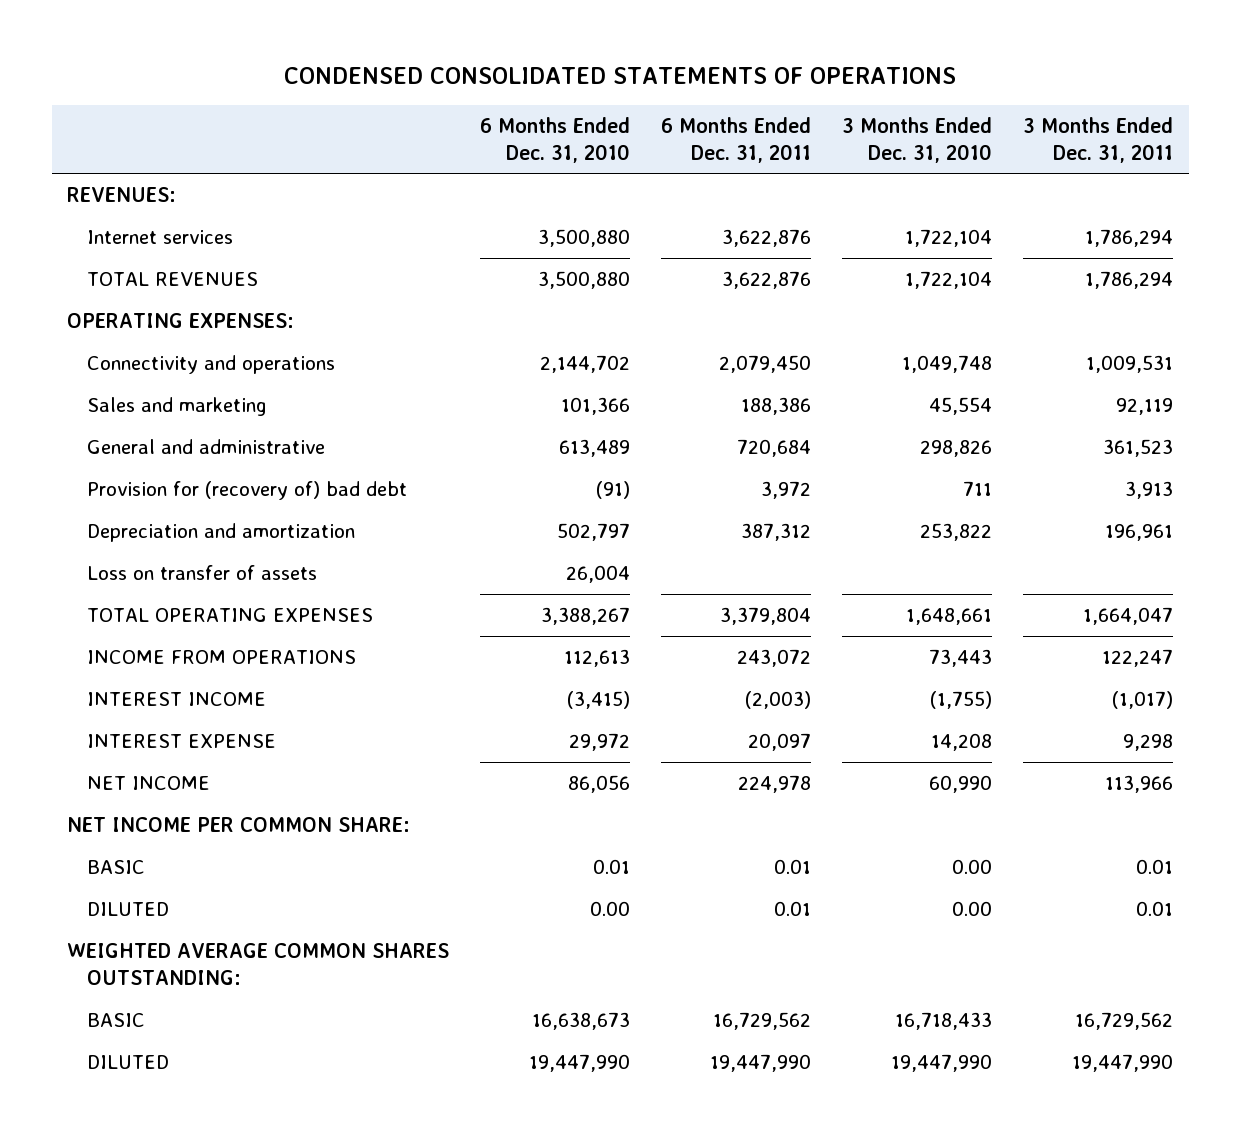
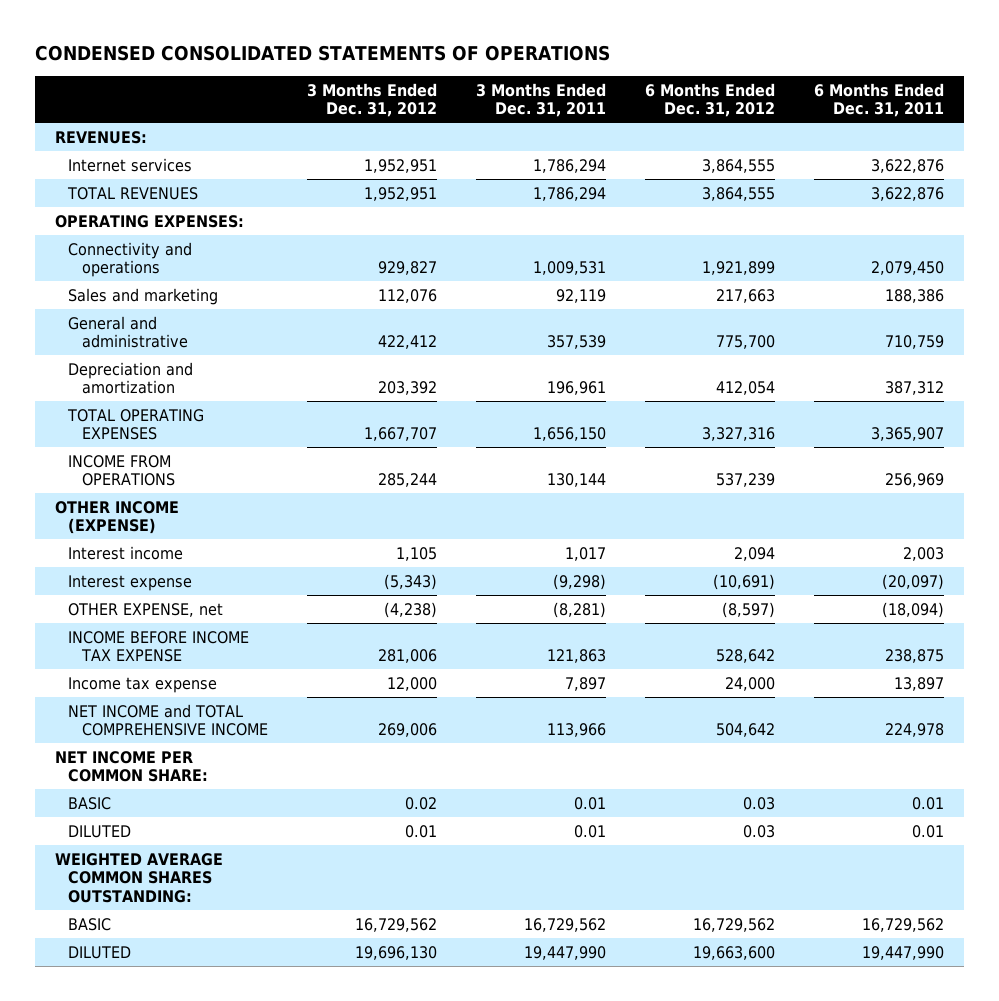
- | 6 Months Ended Dec. 31, 2010 | 6 Months Ended Dec. 31, 2011 | 3 Months Ended Dec. 31, 2010 | 3 Months Ended Dec. 31, 2011
+ | 3 Months Ended Dec. 31, 2012 | 3 Months Ended Dec. 31, 2011 | 6 Months Ended Dec. 31, 2012 | 6 Months Ended Dec. 31, 2011
- General and administrative | 613,489 | 720,684 | 298,826 | 361,523
- Provision for (recovery of) bad debt | (91) | 3,972 | 711 | 3,913
+ General and administrative | 422,412 | 357,539 | 775,700 | 710,759
- Loss on transfer of assets | 26,004 | | |
- TOTAL OPERATING EXPENSES | 3,388,267 | 3,379,804 | 1,648,661 | 1,664,047
- INCOME FROM OPERATIONS | 112,613 | 243,072 | 73,443 | 122,247
- INTEREST INCOME | (3,415) | (2,003) | (1,755) | (1,017)
- INTEREST EXPENSE | 29,972 | 20,097 | 14,208 | 9,298
- NET INCOME | 86,056 | 224,978 | 60,990 | 113,966
+ TOTAL OPERATING EXPENSES | 1,667,707 | 1,656,150 | 3,327,316 | 3,365,907
+ INCOME FROM OPERATIONS | 285,244 | 130,144 | 537,239 | 256,969
+ OTHER INCOME (EXPENSE)
+ Interest income | 1,105 | 1,017 | 2,094 | 2,003
+ Interest expense | (5,343) | (9,298) | (10,691) | (20,097)
+ OTHER EXPENSE, net | (4,238) | (8,281) | (8,597) | (18,094)
+ INCOME BEFORE INCOME TAX EXPENSE | 281,006 | 121,863 | 528,642 | 238,875
+ Income tax expense | 12,000 | 7,897 | 24,000 | 13,897
+ NET INCOME and TOTAL COMPREHENSIVE INCOME | 269,006 | 113,966 | 504,642 | 224,978

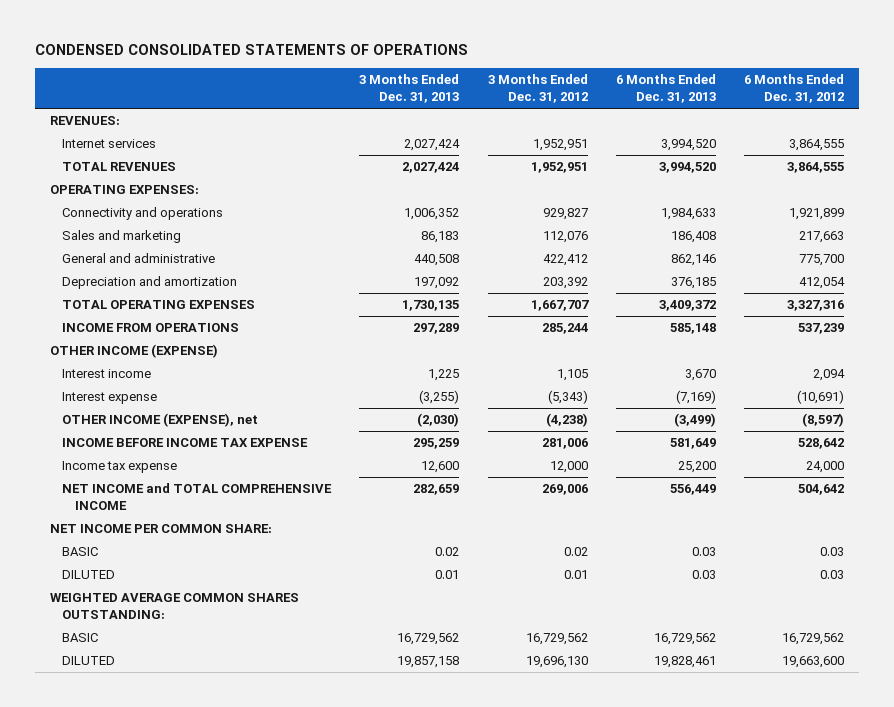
- | 3 Months Ended Dec. 31, 2012 | 3 Months Ended Dec. 31, 2011 | 6 Months Ended Dec. 31, 2012 | 6 Months Ended Dec. 31, 2011
+ | 3 Months Ended Dec. 31, 2013 | 3 Months Ended Dec. 31, 2012 | 6 Months Ended Dec. 31, 2013 | 6 Months Ended Dec. 31, 2012
- OTHER EXPENSE, net | (4,238) | (8,281) | (8,597) | (18,094)
+ OTHER INCOME (EXPENSE), net | (2,030) | (4,238) | (3,499) | (8,597)

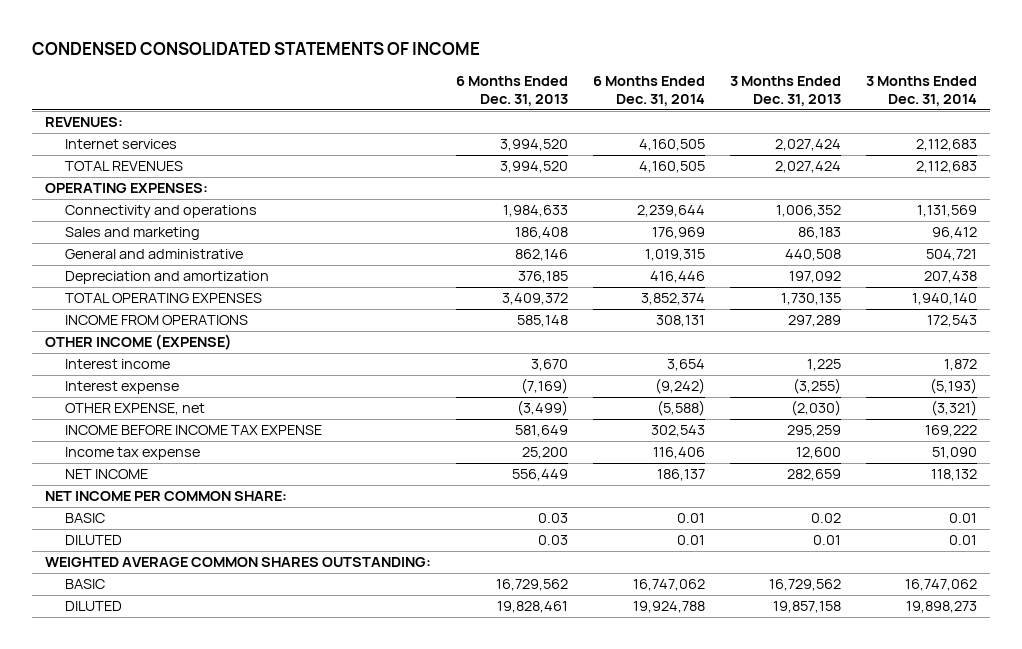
- CONDENSED CONSOLIDATED STATEMENTS OF OPERATIONS
+ CONDENSED CONSOLIDATED STATEMENTS OF INCOME
- | 3 Months Ended Dec. 31, 2013 | 3 Months Ended Dec. 31, 2012 | 6 Months Ended Dec. 31, 2013 | 6 Months Ended Dec. 31, 2012
+ | 6 Months Ended Dec. 31, 2013 | 6 Months Ended Dec. 31, 2014 | 3 Months Ended Dec. 31, 2013 | 3 Months Ended Dec. 31, 2014
- OTHER INCOME (EXPENSE), net | (2,030) | (4,238) | (3,499) | (8,597)
+ OTHER EXPENSE, net | (3,499) | (5,588) | (2,030) | (3,321)
- NET INCOME and TOTAL COMPREHENSIVE INCOME | 282,659 | 269,006 | 556,449 | 504,642
+ NET INCOME | 556,449 | 186,137 | 282,659 | 118,132

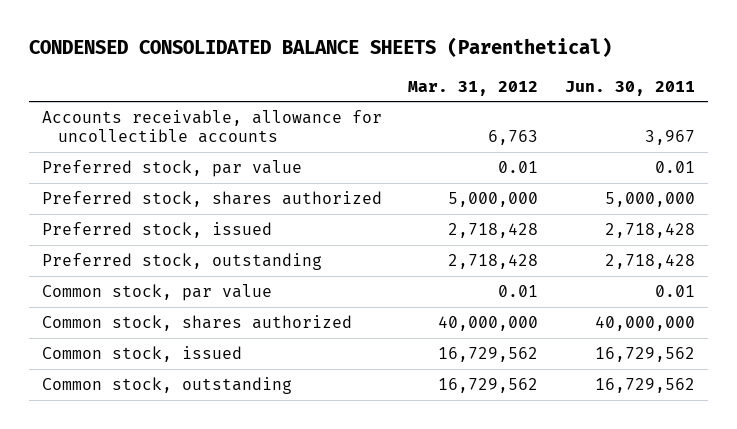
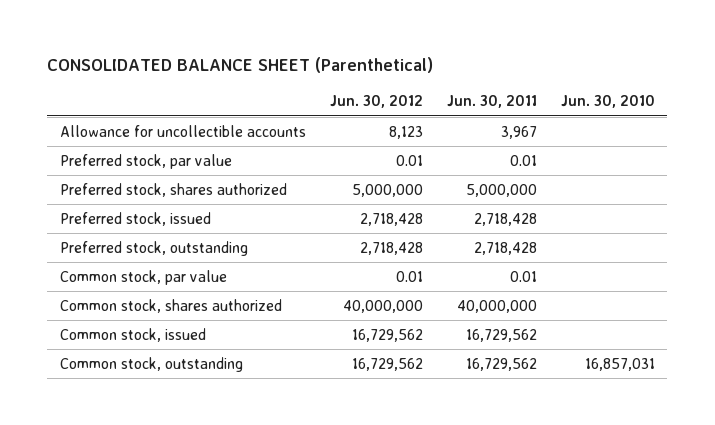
- CONDENSED CONSOLIDATED BALANCE SHEETS (Parenthetical)
+ CONSOLIDATED BALANCE SHEET (Parenthetical)
- | Mar. 31, 2012 | Jun. 30, 2011
+ | Jun. 30, 2012 | Jun. 30, 2011 | Jun. 30, 2010
- Accounts receivable, allowance for uncollectible accounts | 6,763 | 3,967
+ Allowance for uncollectible accounts | 8,123 | 3,967 |

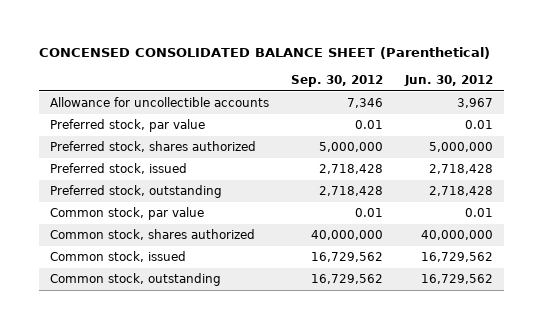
- CONSOLIDATED BALANCE SHEET (Parenthetical)
+ CONCENSED CONSOLIDATED BALANCE SHEET (Parenthetical)
- | Jun. 30, 2012 | Jun. 30, 2011 | Jun. 30, 2010
+ | Sep. 30, 2012 | Jun. 30, 2012
- Allowance for uncollectible accounts | 8,123 | 3,967 |
+ Allowance for uncollectible accounts | 7,346 | 3,967

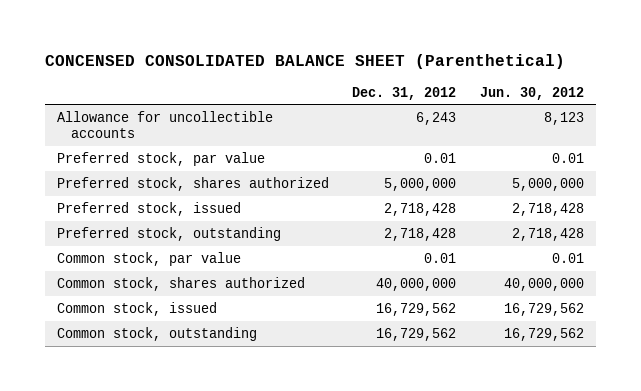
- | Sep. 30, 2012 | Jun. 30, 2012
+ | Dec. 31, 2012 | Jun. 30, 2012
- Allowance for uncollectible accounts | 7,346 | 3,967
+ Allowance for uncollectible accounts | 6,243 | 8,123

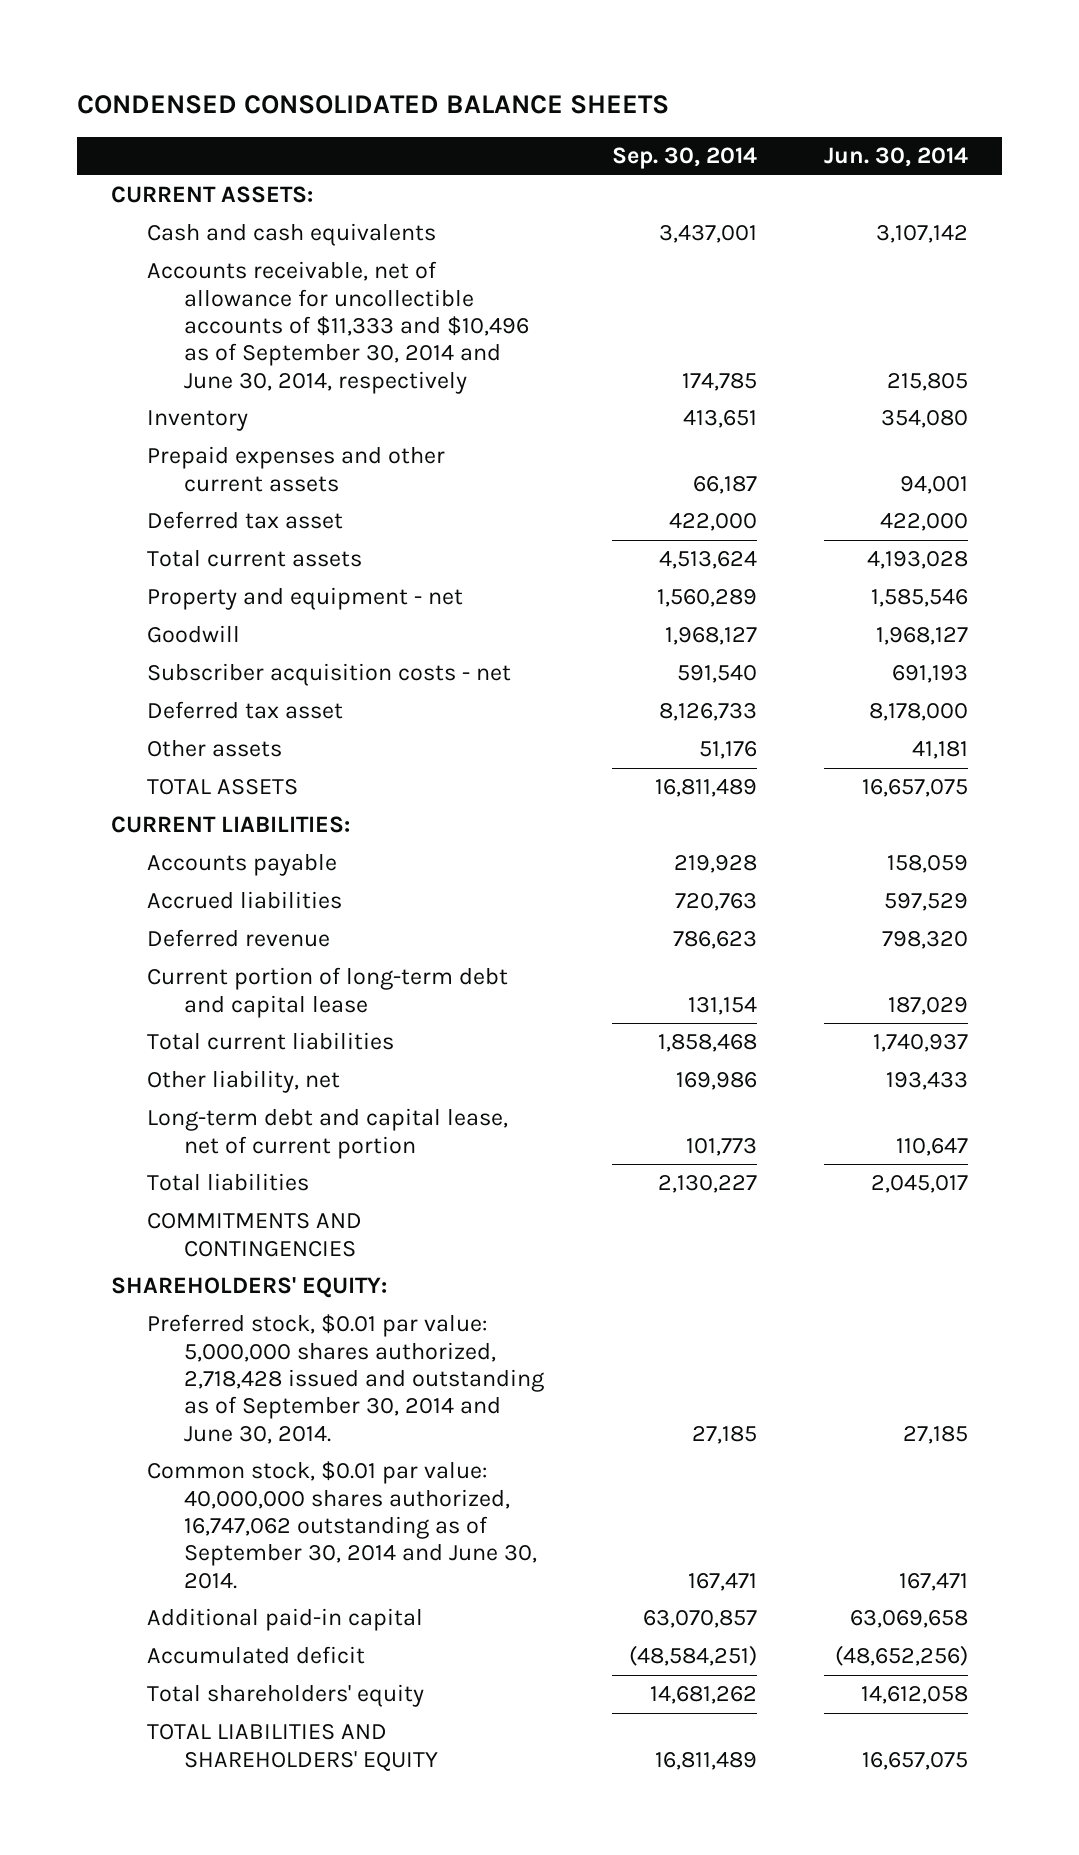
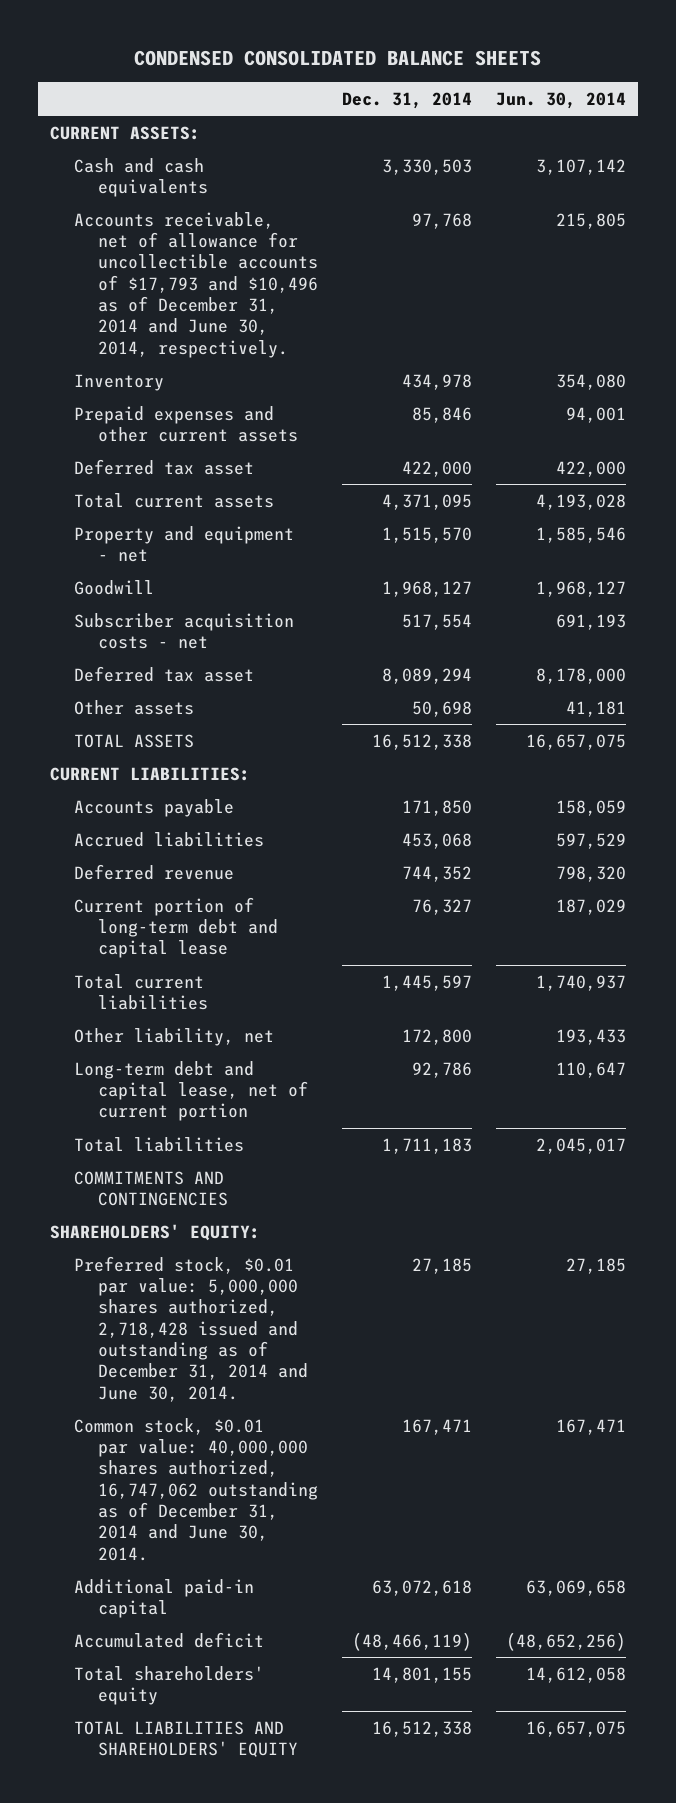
- | Sep. 30, 2014 | Jun. 30, 2014
+ | Dec. 31, 2014 | Jun. 30, 2014
- Accounts receivable, net of allowance for uncollectible accounts of $11,333 and $10,496 as of September 30, 2014 and June 30, 2014, respectively | 174,785 | 215,805
+ Accounts receivable, net of allowance for uncollectible accounts of $17,793 and $10,496 as of December 31, 2014 and June 30, 2014, respectively. | 97,768 | 215,805
- Preferred stock, $0.01 par value: 5,000,000 shares authorized, 2,718,428 issued and outstanding as of September 30, 2014 and June 30, 2014. | 27,185 | 27,185
- Common stock, $0.01 par value: 40,000,000 shares authorized, 16,747,062 outstanding as of September 30, 2014 and June 30, 2014. | 167,471 | 167,471
+ Preferred stock, $0.01 par value: 5,000,000 shares authorized, 2,718,428 issued and outstanding as of December 31, 2014 and June 30, 2014. | 27,185 | 27,185
+ Common stock, $0.01 par value: 40,000,000 shares authorized, 16,747,062 outstanding as of December 31, 2014 and June 30, 2014. | 167,471 | 167,471

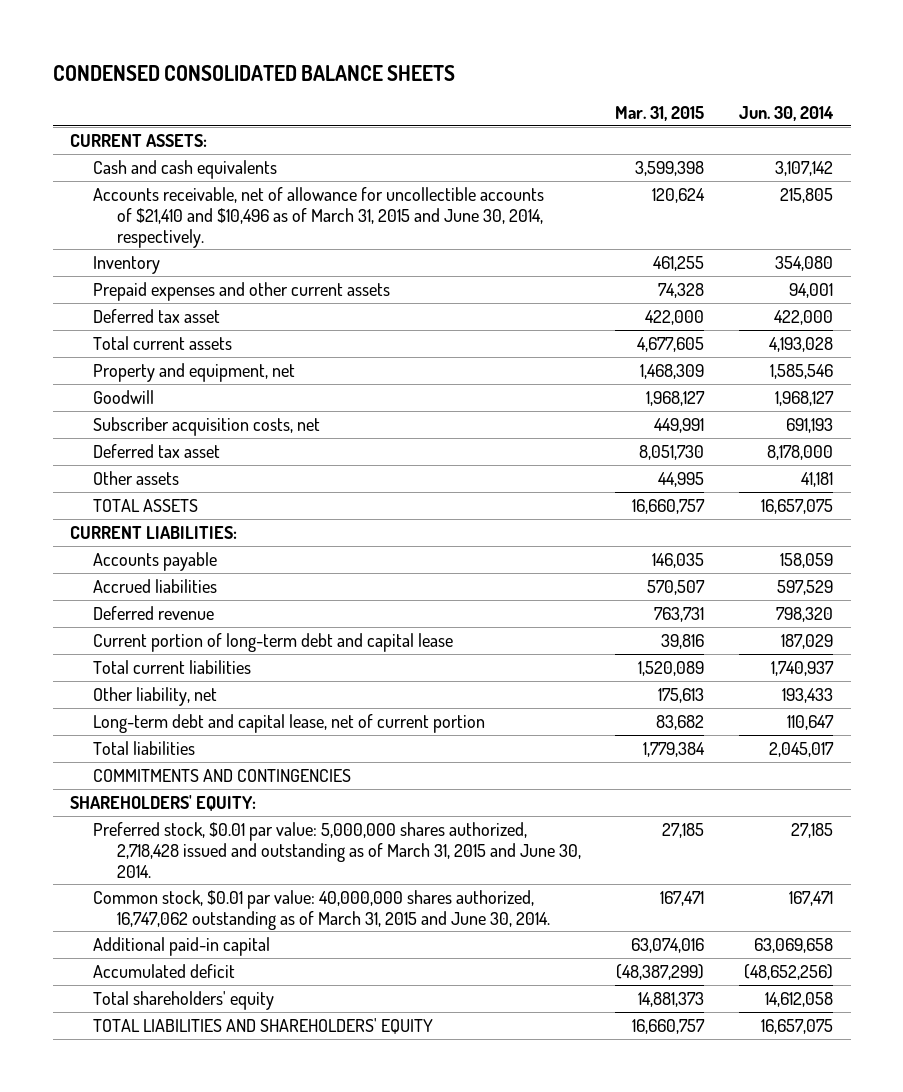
- | Dec. 31, 2014 | Jun. 30, 2014
+ | Mar. 31, 2015 | Jun. 30, 2014
- Accounts receivable, net of allowance for uncollectible accounts of $17,793 and $10,496 as of December 31, 2014 and June 30, 2014, respectively. | 97,768 | 215,805
+ Accounts receivable, net of allowance for uncollectible accounts of $21,410 and $10,496 as of March 31, 2015 and June 30, 2014, respectively. | 120,624 | 215,805
- Property and equipment - net | 1,515,570 | 1,585,546
+ Property and equipment, net | 1,468,309 | 1,585,546
- Subscriber acquisition costs - net | 517,554 | 691,193
+ Subscriber acquisition costs, net | 449,991 | 691,193
- Preferred stock, $0.01 par value: 5,000,000 shares authorized, 2,718,428 issued and outstanding as of December 31, 2014 and June 30, 2014. | 27,185 | 27,185
- Common stock, $0.01 par value: 40,000,000 shares authorized, 16,747,062 outstanding as of December 31, 2014 and June 30, 2014. | 167,471 | 167,471
+ Preferred stock, $0.01 par value: 5,000,000 shares authorized, 2,718,428 issued and outstanding as of March 31, 2015 and June 30, 2014. | 27,185 | 27,185
+ Common stock, $0.01 par value: 40,000,000 shares authorized, 16,747,062 outstanding as of March 31, 2015 and June 30, 2014. | 167,471 | 167,471

